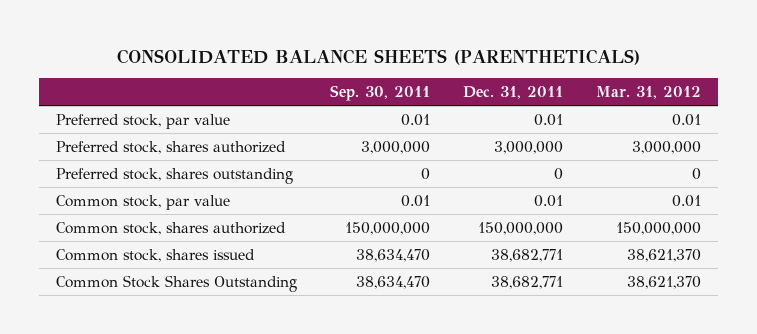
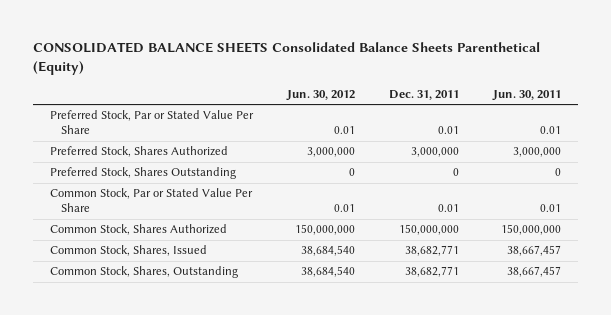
- CONSOLIDATED BALANCE SHEETS (PARENTHETICALS)
+ CONSOLIDATED BALANCE SHEETS Consolidated Balance Sheets Parenthetical (Equity)
- | Sep. 30, 2011 | Dec. 31, 2011 | Mar. 31, 2012
+ | Jun. 30, 2012 | Dec. 31, 2011 | Jun. 30, 2011
- Preferred stock, par value | 0.01 | 0.01 | 0.01
- Preferred stock, shares authorized | 3,000,000 | 3,000,000 | 3,000,000
- Preferred stock, shares outstanding | 0 | 0 | 0
- Common stock, par value | 0.01 | 0.01 | 0.01
- Common stock, shares authorized | 150,000,000 | 150,000,000 | 150,000,000
- Common stock, shares issued | 38,634,470 | 38,682,771 | 38,621,370
- Common Stock Shares Outstanding | 38,634,470 | 38,682,771 | 38,621,370
+ Preferred Stock, Par or Stated Value Per Share | 0.01 | 0.01 | 0.01
+ Preferred Stock, Shares Authorized | 3,000,000 | 3,000,000 | 3,000,000
+ Preferred Stock, Shares Outstanding | 0 | 0 | 0
+ Common Stock, Par or Stated Value Per Share | 0.01 | 0.01 | 0.01
+ Common Stock, Shares Authorized | 150,000,000 | 150,000,000 | 150,000,000
+ Common Stock, Shares, Issued | 38,684,540 | 38,682,771 | 38,667,457
+ Common Stock, Shares, Outstanding | 38,684,540 | 38,682,771 | 38,667,457

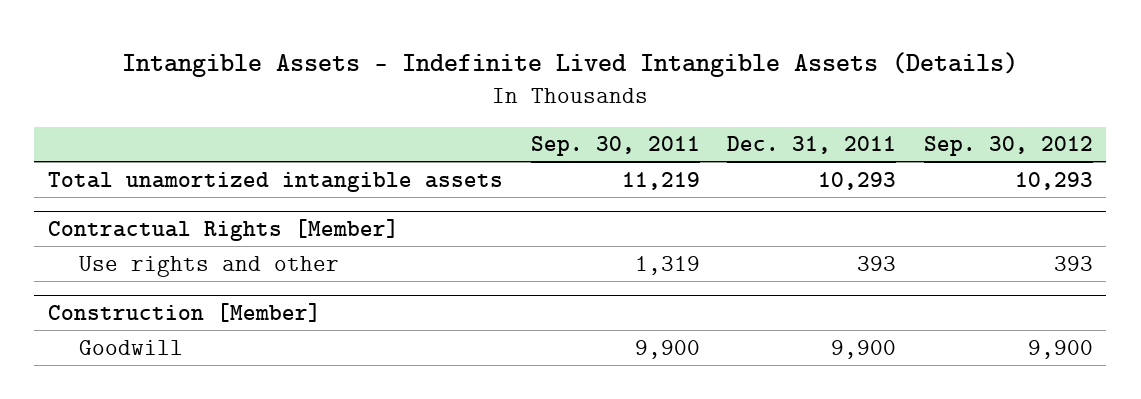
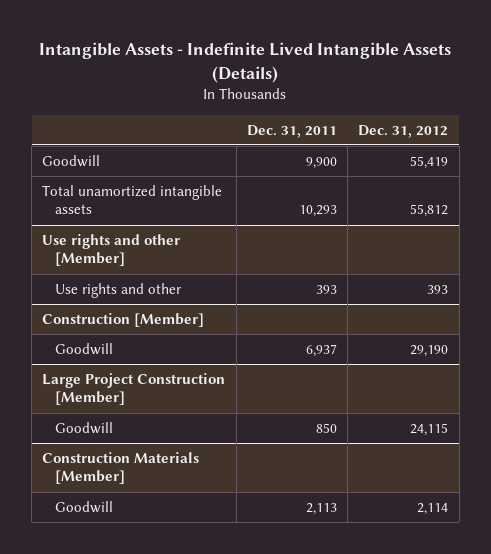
- | Sep. 30, 2011 | Dec. 31, 2011 | Sep. 30, 2012
+ | Dec. 31, 2011 | Dec. 31, 2012
+ Goodwill | 9,900 | 55,419
- Contractual Rights [Member]
+ Use rights and other [Member]
@ Construction [Member]
- Goodwill | 9,900 | 9,900 | 9,900
+ Goodwill | 6,937 | 29,190
+ Large Project Construction [Member]
+ Goodwill | 850 | 24,115
+ Construction Materials [Member]
+ Goodwill | 2,113 | 2,114

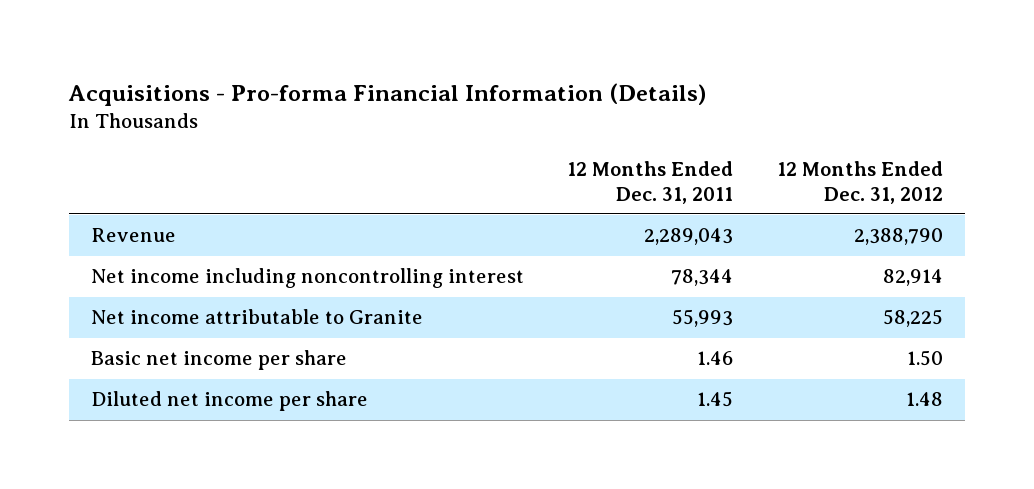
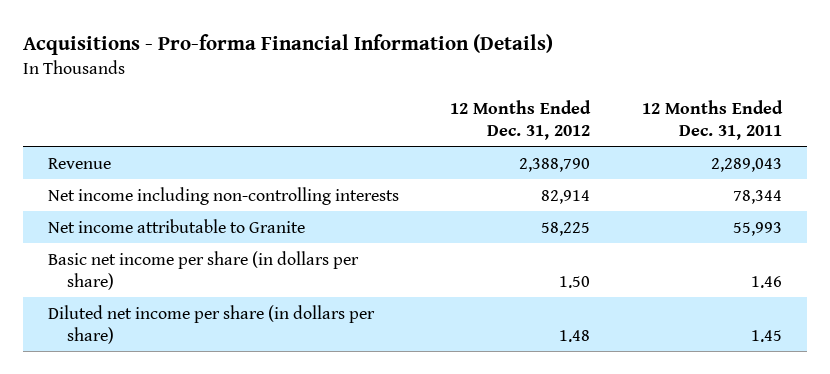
- | 12 Months Ended Dec. 31, 2011 | 12 Months Ended Dec. 31, 2012
+ | 12 Months Ended Dec. 31, 2012 | 12 Months Ended Dec. 31, 2011
- Net income including noncontrolling interest | 78,344 | 82,914
+ Net income including non-controlling interests | 82,914 | 78,344
- Basic net income per share | 1.46 | 1.50
- Diluted net income per share | 1.45 | 1.48
+ Basic net income per share (in dollars per share) | 1.50 | 1.46
+ Diluted net income per share (in dollars per share) | 1.48 | 1.45

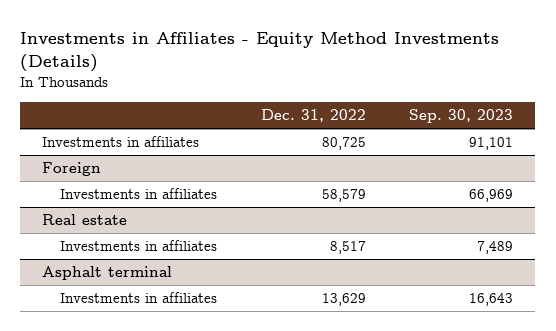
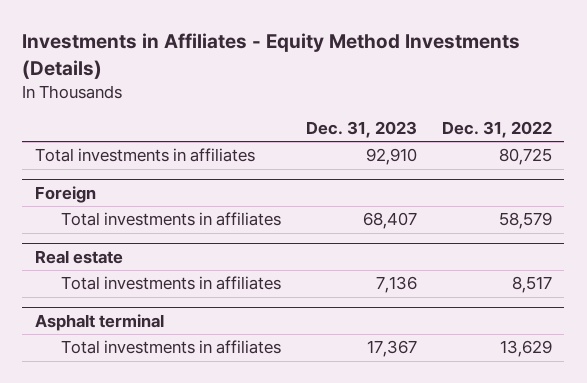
- | Dec. 31, 2022 | Sep. 30, 2023
+ | Dec. 31, 2023 | Dec. 31, 2022
- Investments in affiliates | 80,725 | 91,101
+ Total investments in affiliates | 92,910 | 80,725
@ Foreign
- Investments in affiliates | 58,579 | 66,969
+ Total investments in affiliates | 68,407 | 58,579
@ Real estate
- Investments in affiliates | 8,517 | 7,489
+ Total investments in affiliates | 7,136 | 8,517
@ Asphalt terminal
- Investments in affiliates | 13,629 | 16,643
+ Total investments in affiliates | 17,367 | 13,629

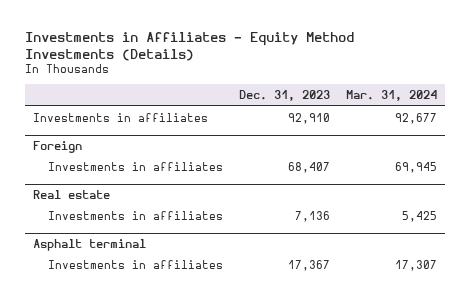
- | Dec. 31, 2023 | Dec. 31, 2022
+ | Dec. 31, 2023 | Mar. 31, 2024
- Total investments in affiliates | 92,910 | 80,725
+ Investments in affiliates | 92,910 | 92,677
@ Foreign
- Total investments in affiliates | 68,407 | 58,579
+ Investments in affiliates | 68,407 | 69,945
@ Real estate
- Total investments in affiliates | 7,136 | 8,517
+ Investments in affiliates | 7,136 | 5,425
@ Asphalt terminal
- Total investments in affiliates | 17,367 | 13,629
+ Investments in affiliates | 17,367 | 17,307

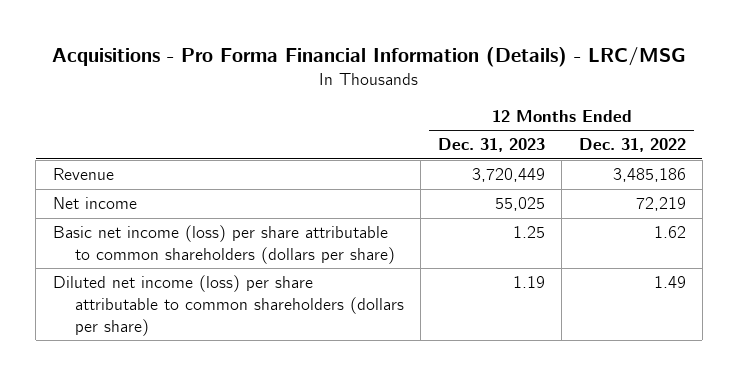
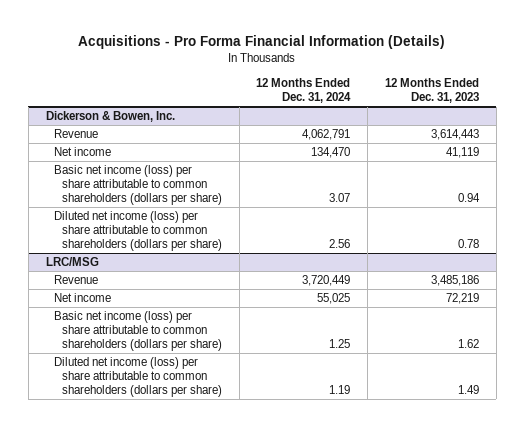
- Acquisitions - Pro Forma Financial Information (Details) - LRC/MSG
+ Acquisitions - Pro Forma Financial Information (Details)
- | 12 Months Ended Dec. 31, 2023 | 12 Months Ended Dec. 31, 2022
+ | 12 Months Ended Dec. 31, 2024 | 12 Months Ended Dec. 31, 2023
- Revenue | 3,720,449 | 3,485,186
- Net income | 55,025 | 72,219
- Basic net income (loss) per share attributable to common shareholders (dollars per share) | 1.25 | 1.62
- Diluted net income (loss) per share attributable to common shareholders (dollars per share) | 1.19 | 1.49
+ Dickerson & Bowen, Inc.
+ Revenue | 4,062,791 | 3,614,443
+ Net income | 134,470 | 41,119
+ Basic net income (loss) per share attributable to common shareholders (dollars per share) | 3.07 | 0.94
+ Diluted net income (loss) per share attributable to common shareholders (dollars per share) | 2.56 | 0.78
+ LRC/MSG
+ Revenue | 3,720,449 | 3,485,186
+ Net income | 55,025 | 72,219
+ Basic net income (loss) per share attributable to common shareholders (dollars per share) | 1.25 | 1.62
+ Diluted net income (loss) per share attributable to common shareholders (dollars per share) | 1.19 | 1.49

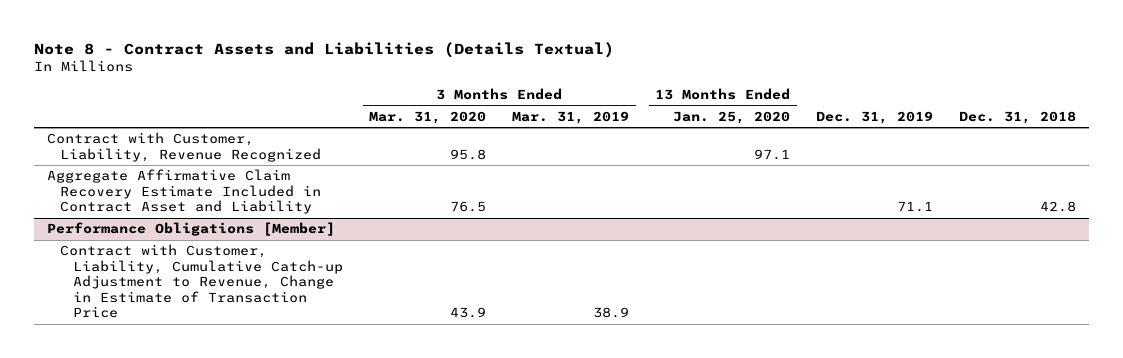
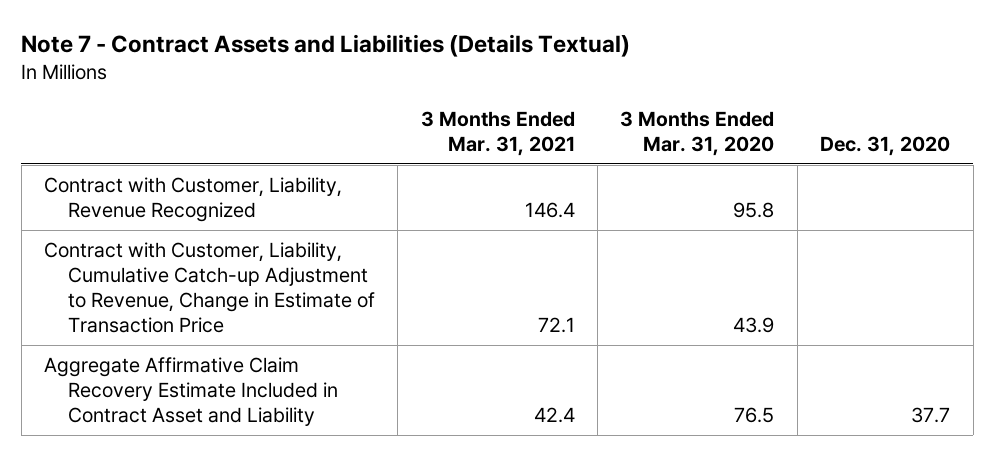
- Note 8 - Contract Assets and Liabilities (Details Textual)
+ Note 7 - Contract Assets and Liabilities (Details Textual)
- | 3 Months Ended Mar. 31, 2020 | 3 Months Ended Mar. 31, 2019 | 13 Months Ended Jan. 25, 2020 | Dec. 31, 2019 | Dec. 31, 2018
+ | 3 Months Ended Mar. 31, 2021 | 3 Months Ended Mar. 31, 2020 | Dec. 31, 2020
- Performance Obligations [Member]
moved down: Aggregate Affirmative Claim Recovery Estimate Included in Contract Asset and Liability | 42.4 | 76.5 | 37.7

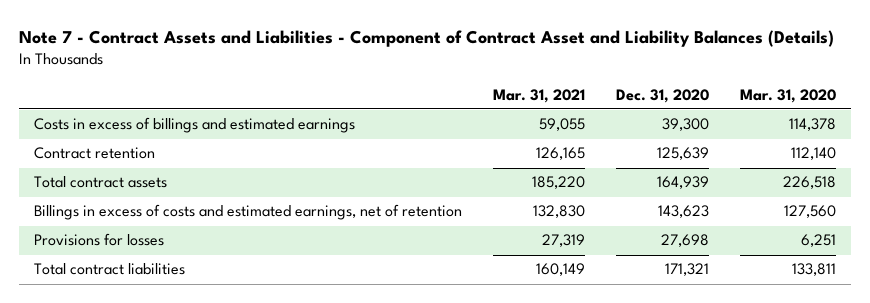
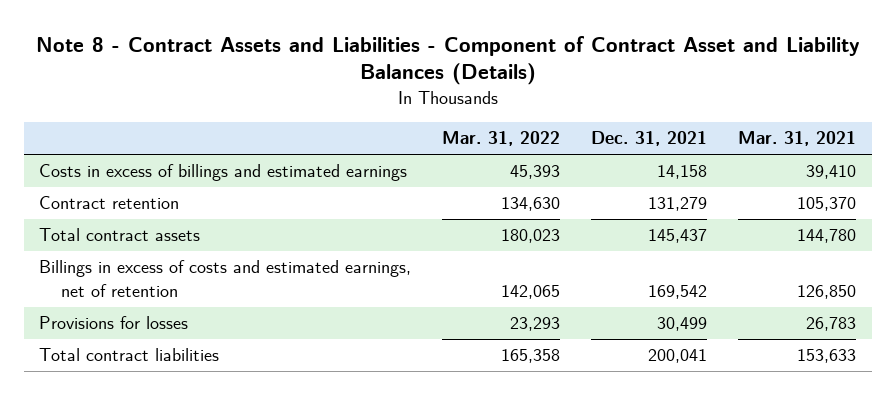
- Note 7 - Contract Assets and Liabilities - Component of Contract Asset and Liability Balances (Details)
+ Note 8 - Contract Assets and Liabilities - Component of Contract Asset and Liability Balances (Details)
- | Mar. 31, 2021 | Dec. 31, 2020 | Mar. 31, 2020
+ | Mar. 31, 2022 | Dec. 31, 2021 | Mar. 31, 2021
- Costs in excess of billings and estimated earnings | 59,055 | 39,300 | 114,378
- Contract retention | 126,165 | 125,639 | 112,140
- Total contract assets | 185,220 | 164,939 | 226,518
- Billings in excess of costs and estimated earnings, net of retention | 132,830 | 143,623 | 127,560
- Provisions for losses | 27,319 | 27,698 | 6,251
- Total contract liabilities | 160,149 | 171,321 | 133,811
+ Costs in excess of billings and estimated earnings | 45,393 | 14,158 | 39,410
+ Contract retention | 134,630 | 131,279 | 105,370
+ Total contract assets | 180,023 | 145,437 | 144,780
+ Billings in excess of costs and estimated earnings, net of retention | 142,065 | 169,542 | 126,850
+ Provisions for losses | 23,293 | 30,499 | 26,783
+ Total contract liabilities | 165,358 | 200,041 | 153,633

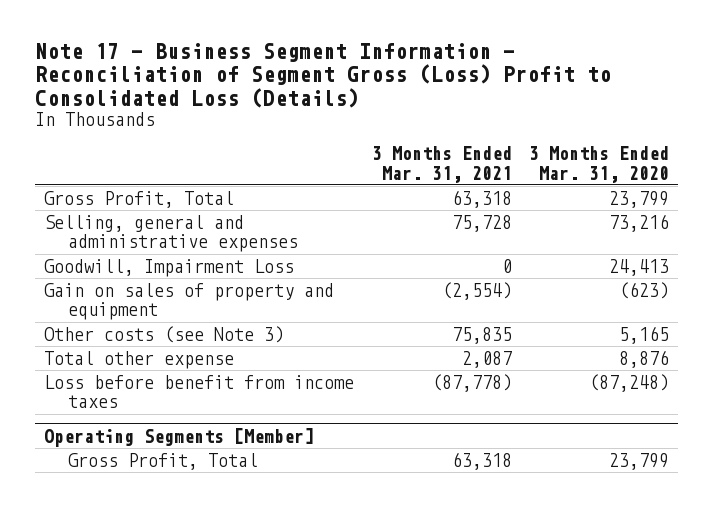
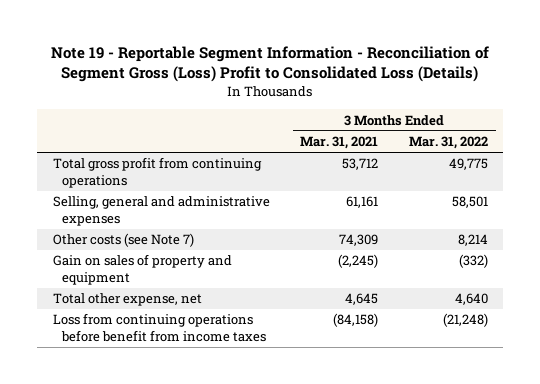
- Note 17 - Business Segment Information - Reconciliation of Segment Gross (Loss) Profit to Consolidated Loss (Details)
+ Note 19 - Reportable Segment Information - Reconciliation of Segment Gross (Loss) Profit to Consolidated Loss (Details)
- | 3 Months Ended Mar. 31, 2021 | 3 Months Ended Mar. 31, 2020
+ | 3 Months Ended Mar. 31, 2021 | 3 Months Ended Mar. 31, 2022
- Gross Profit, Total | 63,318 | 23,799
- Selling, general and administrative expenses | 75,728 | 73,216
- Goodwill, Impairment Loss | 0 | 24,413
- Gain on sales of property and equipment | (2,554) | (623)
- Other costs (see Note 3) | 75,835 | 5,165
- Total other expense | 2,087 | 8,876
- Loss before benefit from income taxes | (87,778) | (87,248)
- Operating Segments [Member]
- Gross Profit, Total | 63,318 | 23,799
+ Total gross profit from continuing operations | 53,712 | 49,775
+ Selling, general and administrative expenses | 61,161 | 58,501
+ Other costs (see Note 7) | 74,309 | 8,214
+ Gain on sales of property and equipment | (2,245) | (332)
+ Total other expense, net | 4,645 | 4,640
+ Loss from continuing operations before benefit from income taxes | (84,158) | (21,248)

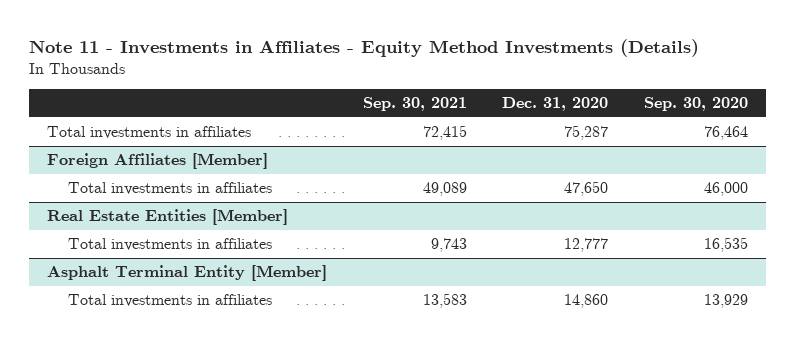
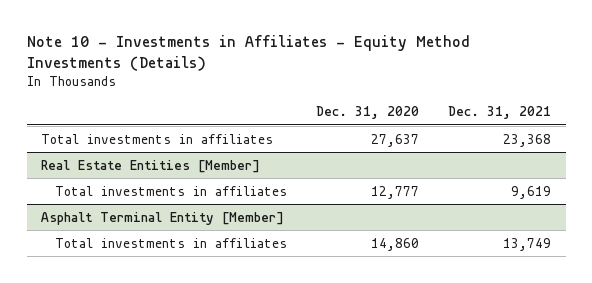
- Note 11 - Investments in Affiliates - Equity Method Investments (Details)
+ Note 10 - Investments in Affiliates - Equity Method Investments (Details)
- | Sep. 30, 2021 | Dec. 31, 2020 | Sep. 30, 2020
+ | Dec. 31, 2020 | Dec. 31, 2021
- Total investments in affiliates | 72,415 | 75,287 | 76,464
- Foreign Affiliates [Member]
- Total investments in affiliates | 49,089 | 47,650 | 46,000
+ Total investments in affiliates | 27,637 | 23,368

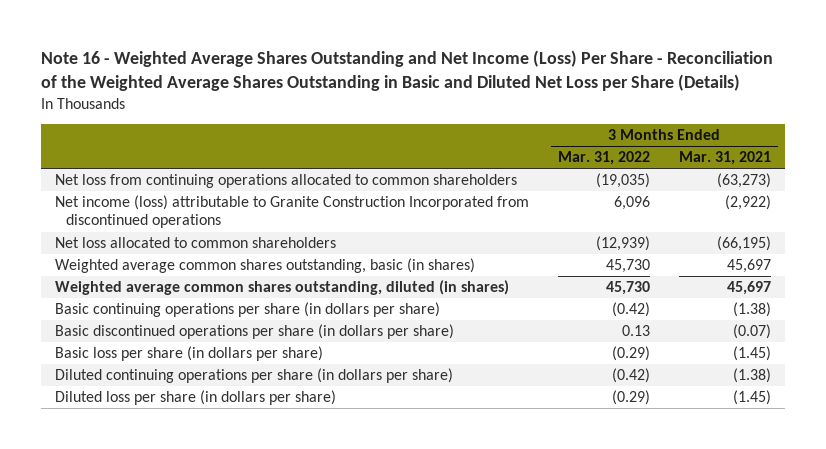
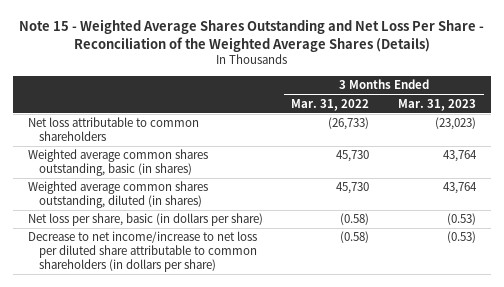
- Note 16 - Weighted Average Shares Outstanding and Net Income (Loss) Per Share - Reconciliation of the Weighted Average Shares Outstanding in Basic and Diluted Net Loss per Share (Details)
+ Note 15 - Weighted Average Shares Outstanding and Net Loss Per Share - Reconciliation of the Weighted Average Shares (Details)
- | 3 Months Ended Mar. 31, 2022 | 3 Months Ended Mar. 31, 2021
+ | 3 Months Ended Mar. 31, 2022 | 3 Months Ended Mar. 31, 2023
- Net loss from continuing operations allocated to common shareholders | (19,035) | (63,273)
- Net income (loss) attributable to Granite Construction Incorporated from discontinued operations | 6,096 | (2,922)
- Net loss allocated to common shareholders | (12,939) | (66,195)
+ Net loss attributable to common shareholders | (26,733) | (23,023)
- Basic continuing operations per share (in dollars per share) | (0.42) | (1.38)
- Basic discontinued operations per share (in dollars per share) | 0.13 | (0.07)
- Basic loss per share (in dollars per share) | (0.29) | (1.45)
- Diluted continuing operations per share (in dollars per share) | (0.42) | (1.38)
- Diluted loss per share (in dollars per share) | (0.29) | (1.45)
+ Net loss per share, basic (in dollars per share) | (0.58) | (0.53)
+ Decrease to net income/increase to net loss per diluted share attributable to common shareholders (in dollars per share) | (0.58) | (0.53)

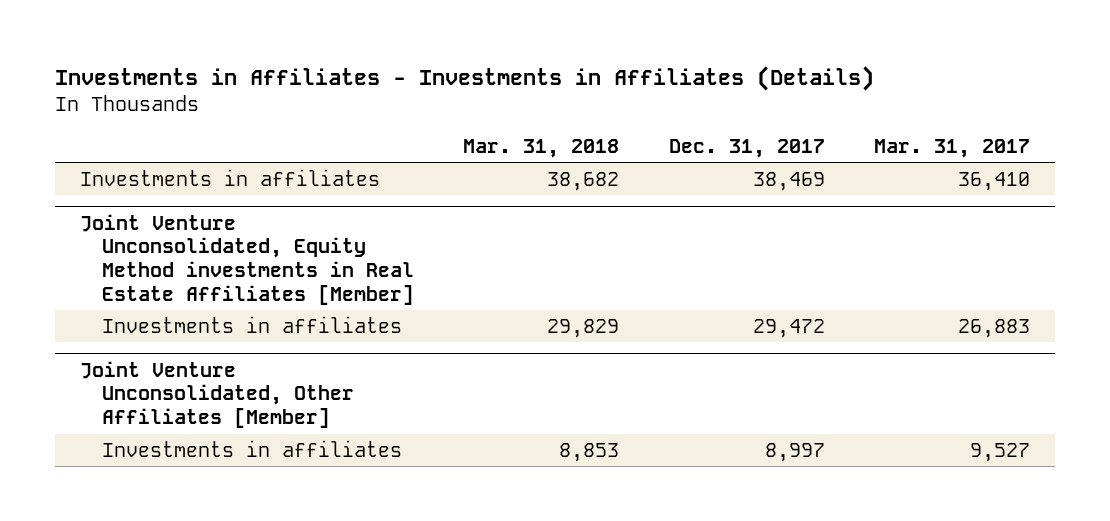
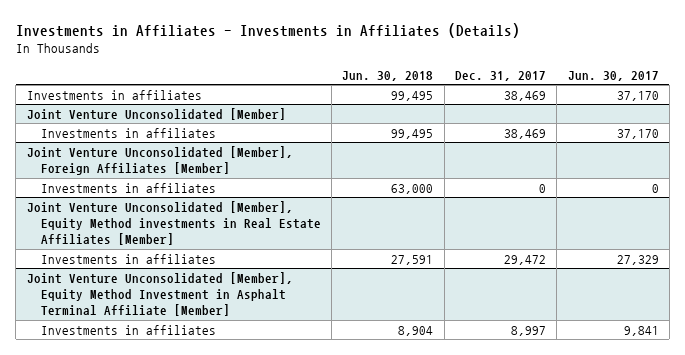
- | Mar. 31, 2018 | Dec. 31, 2017 | Mar. 31, 2017
+ | Jun. 30, 2018 | Dec. 31, 2017 | Jun. 30, 2017
- Joint Venture Unconsolidated, Equity Method investments in Real Estate Affiliates [Member]
+ Joint Venture Unconsolidated [Member]
+ Investments in affiliates | 99,495 | 38,469 | 37,170
+ Joint Venture Unconsolidated [Member], Foreign Affiliates [Member]
+ Investments in affiliates | 63,000 | 0 | 0
+ Joint Venture Unconsolidated [Member], Equity Method investments in Real Estate Affiliates [Member]
- Joint Venture Unconsolidated, Other Affiliates [Member]
+ Joint Venture Unconsolidated [Member], Equity Method Investment in Asphalt Terminal Affiliate [Member]

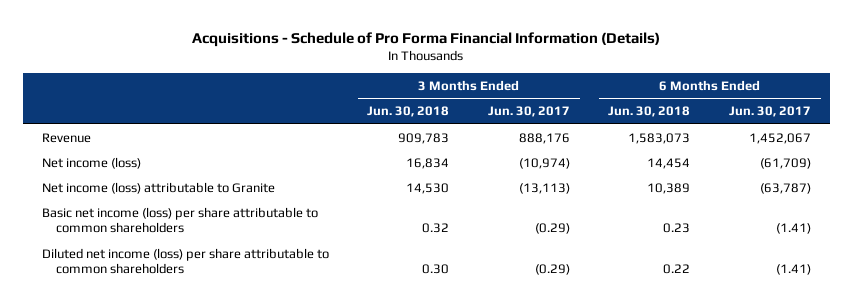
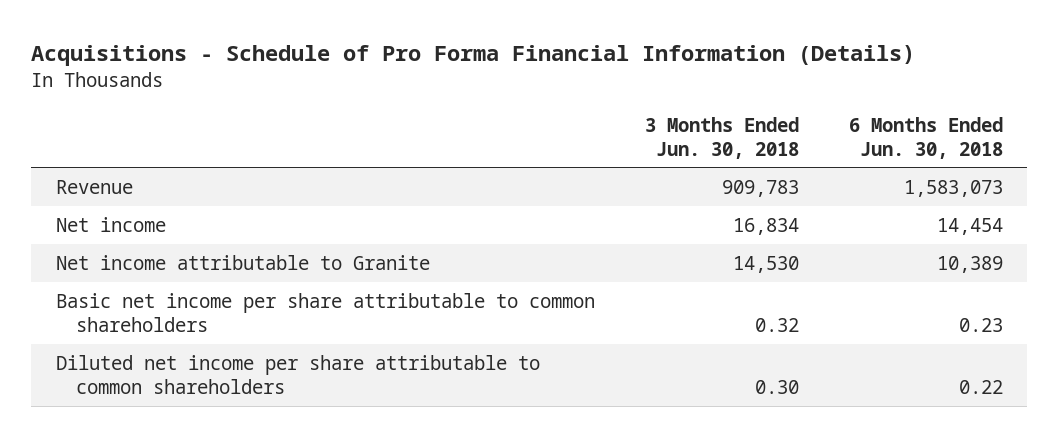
- | 3 Months Ended Jun. 30, 2018 | 3 Months Ended Jun. 30, 2017 | 6 Months Ended Jun. 30, 2018 | 6 Months Ended Jun. 30, 2017
+ | 3 Months Ended Jun. 30, 2018 | 6 Months Ended Jun. 30, 2018
- Net income (loss) | 16,834 | (10,974) | 14,454 | (61,709)
- Net income (loss) attributable to Granite | 14,530 | (13,113) | 10,389 | (63,787)
- Basic net income (loss) per share attributable to common shareholders | 0.32 | (0.29) | 0.23 | (1.41)
- Diluted net income (loss) per share attributable to common shareholders | 0.30 | (0.29) | 0.22 | (1.41)
+ Net income | 16,834 | 14,454
+ Net income attributable to Granite | 14,530 | 10,389
+ Basic net income per share attributable to common shareholders | 0.32 | 0.23
+ Diluted net income per share attributable to common shareholders | 0.30 | 0.22

